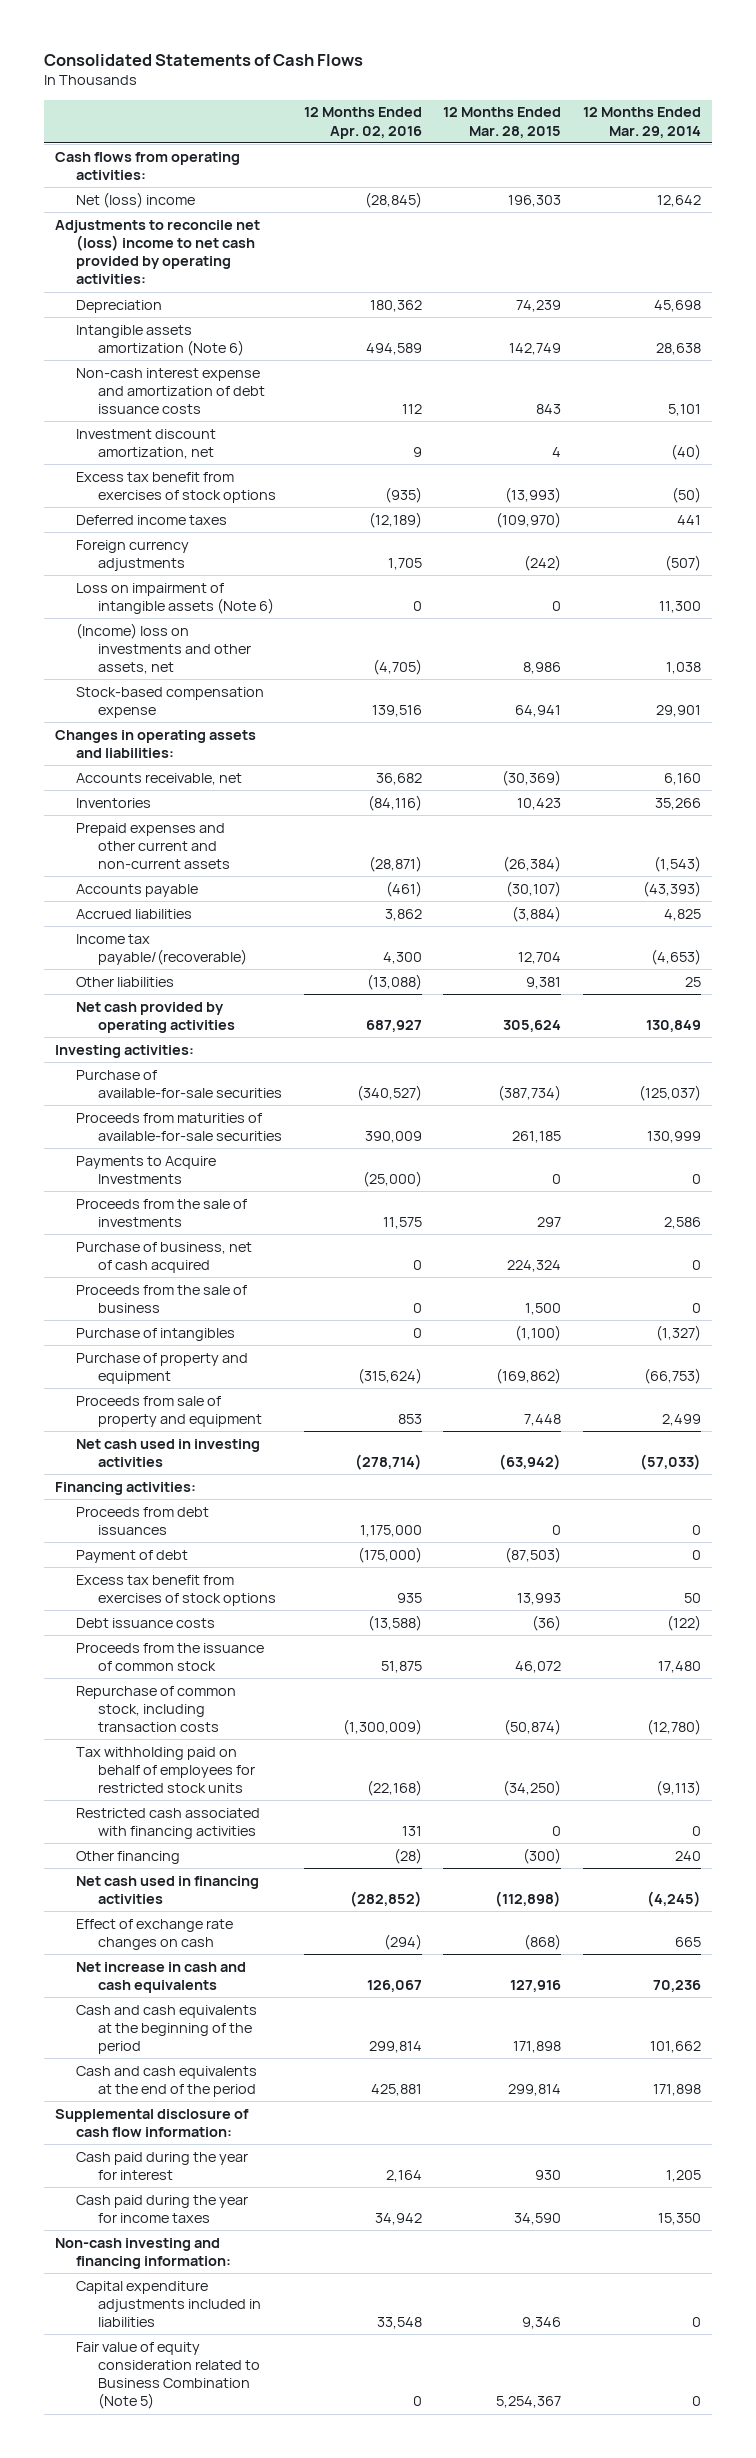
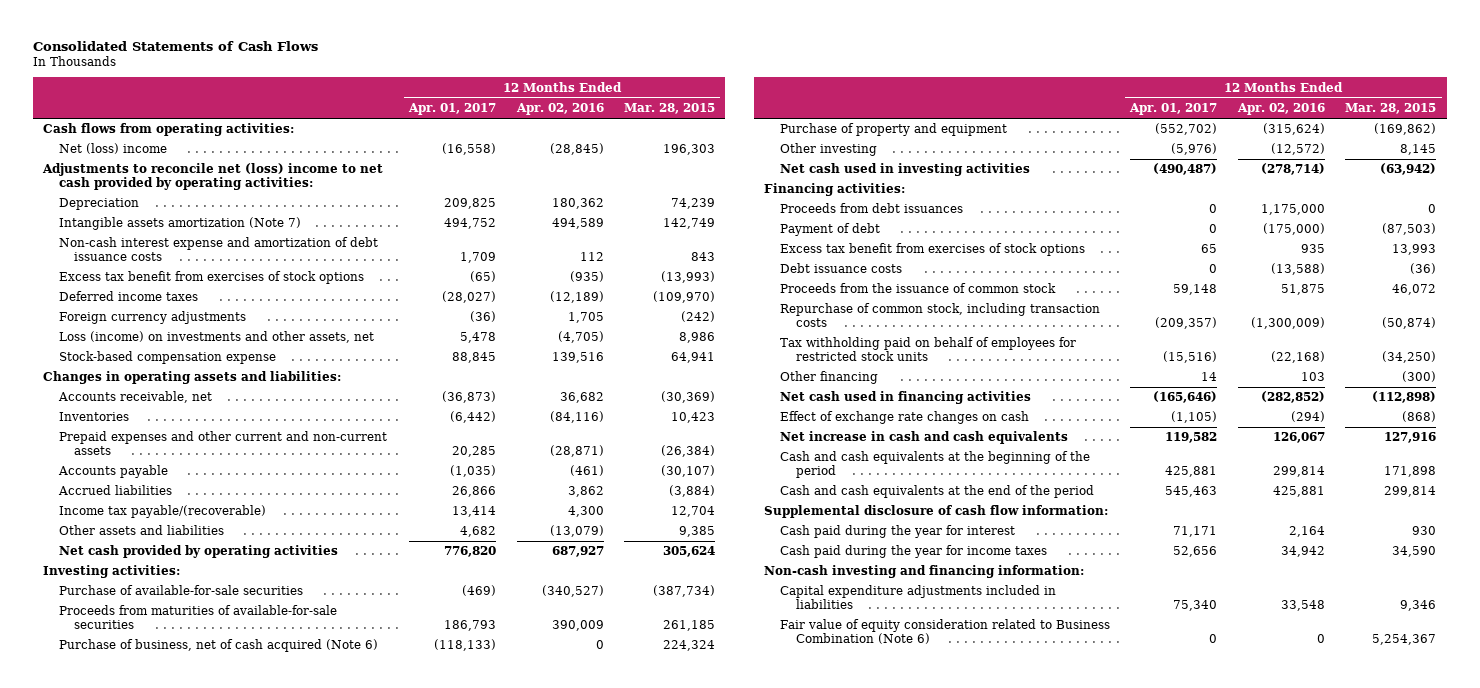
- | 12 Months Ended Apr. 02, 2016 | 12 Months Ended Mar. 28, 2015 | 12 Months Ended Mar. 29, 2014
+ | 12 Months Ended Apr. 01, 2017 | 12 Months Ended Apr. 02, 2016 | 12 Months Ended Mar. 28, 2015
- Intangible assets amortization (Note 6) | 494,589 | 142,749 | 28,638
+ Intangible assets amortization (Note 7) | 494,752 | 494,589 | 142,749
- Investment discount amortization, net | 9 | 4 | (40)
- Loss on impairment of intangible assets (Note 6) | 0 | 0 | 11,300
- (Income) loss on investments and other assets, net | (4,705) | 8,986 | 1,038
+ Loss (income) on investments and other assets, net | 5,478 | (4,705) | 8,986
- Other liabilities | (13,088) | 9,381 | 25
+ Other assets and liabilities | 4,682 | (13,079) | 9,385
- Payments to Acquire Investments | (25,000) | 0 | 0
- Proceeds from the sale of investments | 11,575 | 297 | 2,586
- Purchase of business, net of cash acquired | 0 | 224,324 | 0
- Proceeds from the sale of business | 0 | 1,500 | 0
- Purchase of intangibles | 0 | (1,100) | (1,327)
+ Purchase of business, net of cash acquired (Note 6) | (118,133) | 0 | 224,324
- Proceeds from sale of property and equipment | 853 | 7,448 | 2,499
+ Other investing | (5,976) | (12,572) | 8,145
- Restricted cash associated with financing activities | 131 | 0 | 0
- Other financing | (28) | (300) | 240
+ Other financing | 14 | 103 | (300)
- Fair value of equity consideration related to Business Combination (Note 5) | 0 | 5,254,367 | 0
+ Fair value of equity consideration related to Business Combination (Note 6) | 0 | 0 | 5,254,367

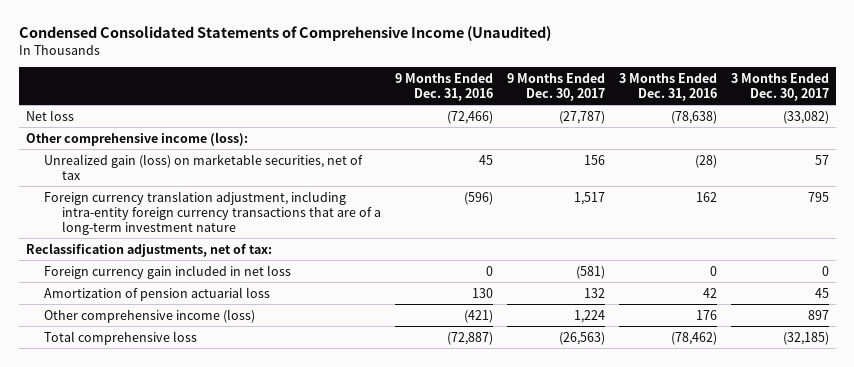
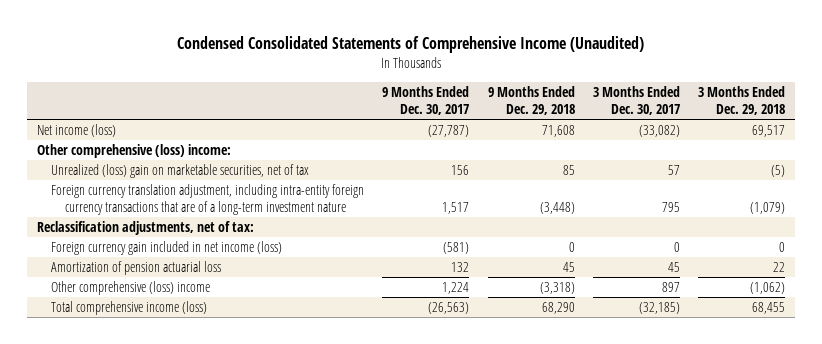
- | 9 Months Ended Dec. 31, 2016 | 9 Months Ended Dec. 30, 2017 | 3 Months Ended Dec. 31, 2016 | 3 Months Ended Dec. 30, 2017
+ | 9 Months Ended Dec. 30, 2017 | 9 Months Ended Dec. 29, 2018 | 3 Months Ended Dec. 30, 2017 | 3 Months Ended Dec. 29, 2018
- Net loss | (72,466) | (27,787) | (78,638) | (33,082)
- Other comprehensive income (loss):
- Unrealized gain (loss) on marketable securities, net of tax | 45 | 156 | (28) | 57
+ Net income (loss) | (27,787) | 71,608 | (33,082) | 69,517
+ Other comprehensive (loss) income:
+ Unrealized (loss) gain on marketable securities, net of tax | 156 | 85 | 57 | (5)
- Foreign currency gain included in net loss | 0 | (581) | 0 | 0
+ Foreign currency gain included in net income (loss) | (581) | 0 | 0 | 0
- Other comprehensive income (loss) | (421) | 1,224 | 176 | 897
- Total comprehensive loss | (72,887) | (26,563) | (78,462) | (32,185)
+ Other comprehensive (loss) income | 1,224 | (3,318) | 897 | (1,062)
+ Total comprehensive income (loss) | (26,563) | 68,290 | (32,185) | 68,455

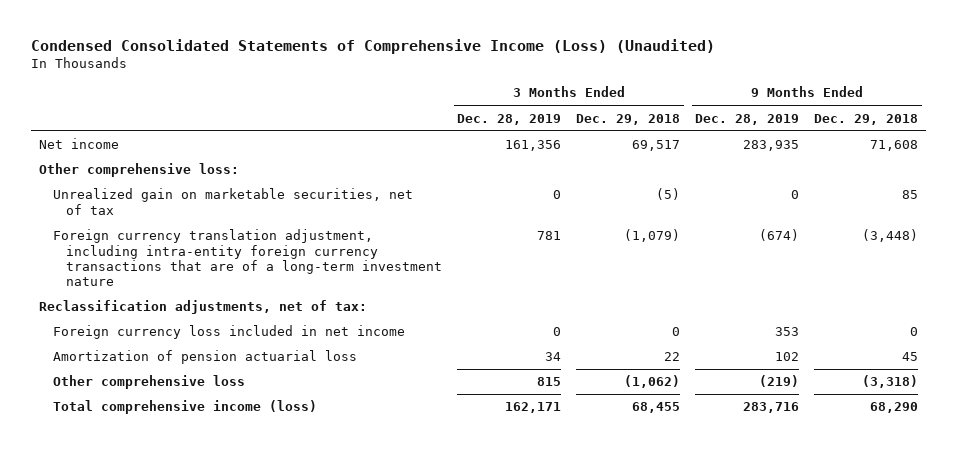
- Condensed Consolidated Statements of Comprehensive Income (Unaudited)
+ Condensed Consolidated Statements of Comprehensive Income (Loss) (Unaudited)
- | 9 Months Ended Dec. 30, 2017 | 9 Months Ended Dec. 29, 2018 | 3 Months Ended Dec. 30, 2017 | 3 Months Ended Dec. 29, 2018
+ | 3 Months Ended Dec. 28, 2019 | 3 Months Ended Dec. 29, 2018 | 9 Months Ended Dec. 28, 2019 | 9 Months Ended Dec. 29, 2018
- Net income (loss) | (27,787) | 71,608 | (33,082) | 69,517
- Other comprehensive (loss) income:
- Unrealized (loss) gain on marketable securities, net of tax | 156 | 85 | 57 | (5)
+ Net income | 161,356 | 69,517 | 283,935 | 71,608
+ Other comprehensive loss:
+ Unrealized gain on marketable securities, net of tax | 0 | (5) | 0 | 85
- Foreign currency gain included in net income (loss) | (581) | 0 | 0 | 0
+ Foreign currency loss included in net income | 0 | 0 | 353 | 0
- Other comprehensive (loss) income | 1,224 | (3,318) | 897 | (1,062)
+ Other comprehensive loss | 815 | (1,062) | (219) | (3,318)

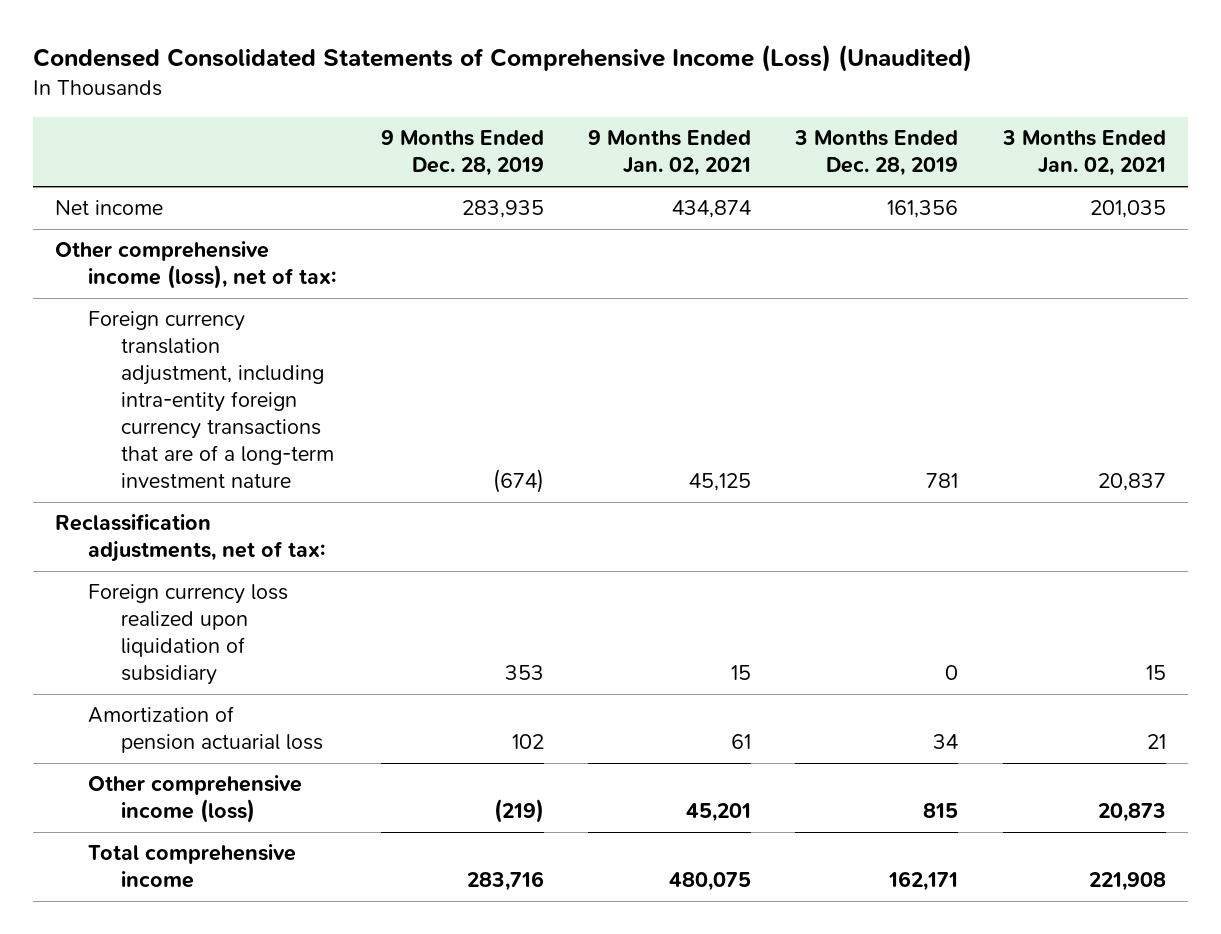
- | 3 Months Ended Dec. 28, 2019 | 3 Months Ended Dec. 29, 2018 | 9 Months Ended Dec. 28, 2019 | 9 Months Ended Dec. 29, 2018
+ | 9 Months Ended Dec. 28, 2019 | 9 Months Ended Jan. 02, 2021 | 3 Months Ended Dec. 28, 2019 | 3 Months Ended Jan. 02, 2021
- Other comprehensive loss:
- Unrealized gain on marketable securities, net of tax | 0 | (5) | 0 | 85
+ Other comprehensive income (loss), net of tax:
- Foreign currency loss included in net income | 0 | 0 | 353 | 0
+ Foreign currency loss realized upon liquidation of subsidiary | 353 | 15 | 0 | 15
- Other comprehensive loss | 815 | (1,062) | (219) | (3,318)
- Total comprehensive income (loss) | 162,171 | 68,455 | 283,716 | 68,290
+ Other comprehensive income (loss) | (219) | 45,201 | 815 | 20,873
+ Total comprehensive income | 283,716 | 480,075 | 162,171 | 221,908

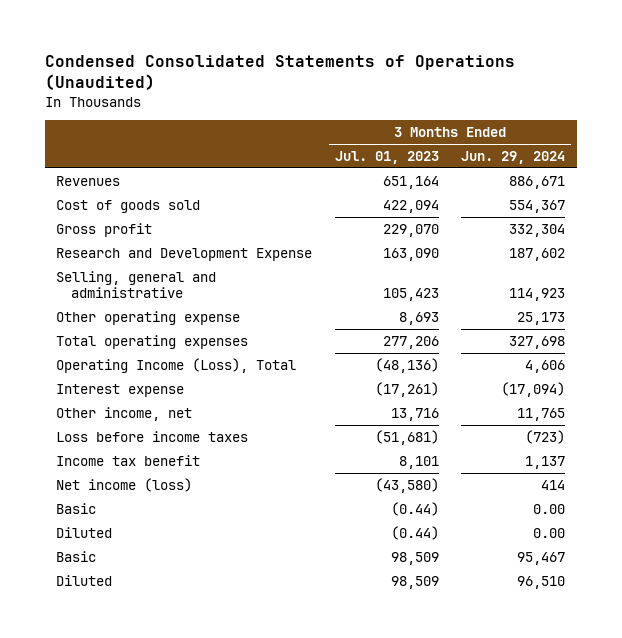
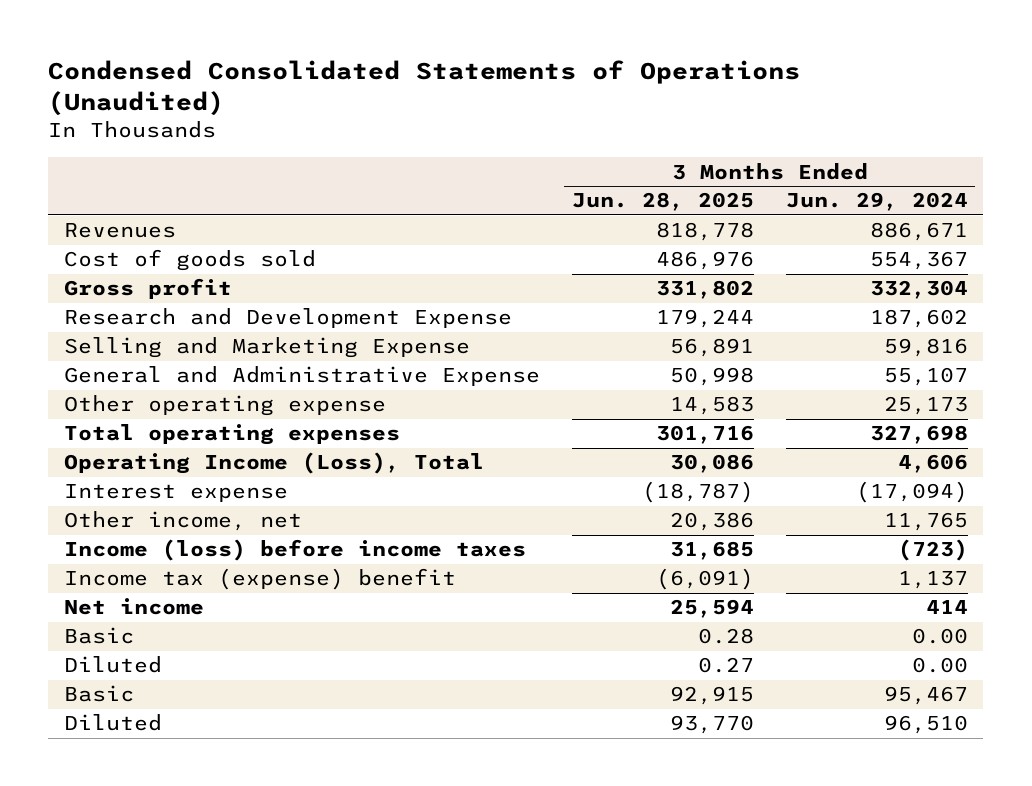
- | 3 Months Ended Jul. 01, 2023 | 3 Months Ended Jun. 29, 2024
+ | 3 Months Ended Jun. 28, 2025 | 3 Months Ended Jun. 29, 2024
- Selling, general and administrative | 105,423 | 114,923
+ Selling and Marketing Expense | 56,891 | 59,816
+ General and Administrative Expense | 50,998 | 55,107
- Loss before income taxes | (51,681) | (723)
- Income tax benefit | 8,101 | 1,137
- Net income (loss) | (43,580) | 414
+ Income (loss) before income taxes | 31,685 | (723)
+ Income tax (expense) benefit | (6,091) | 1,137
+ Net income | 25,594 | 414

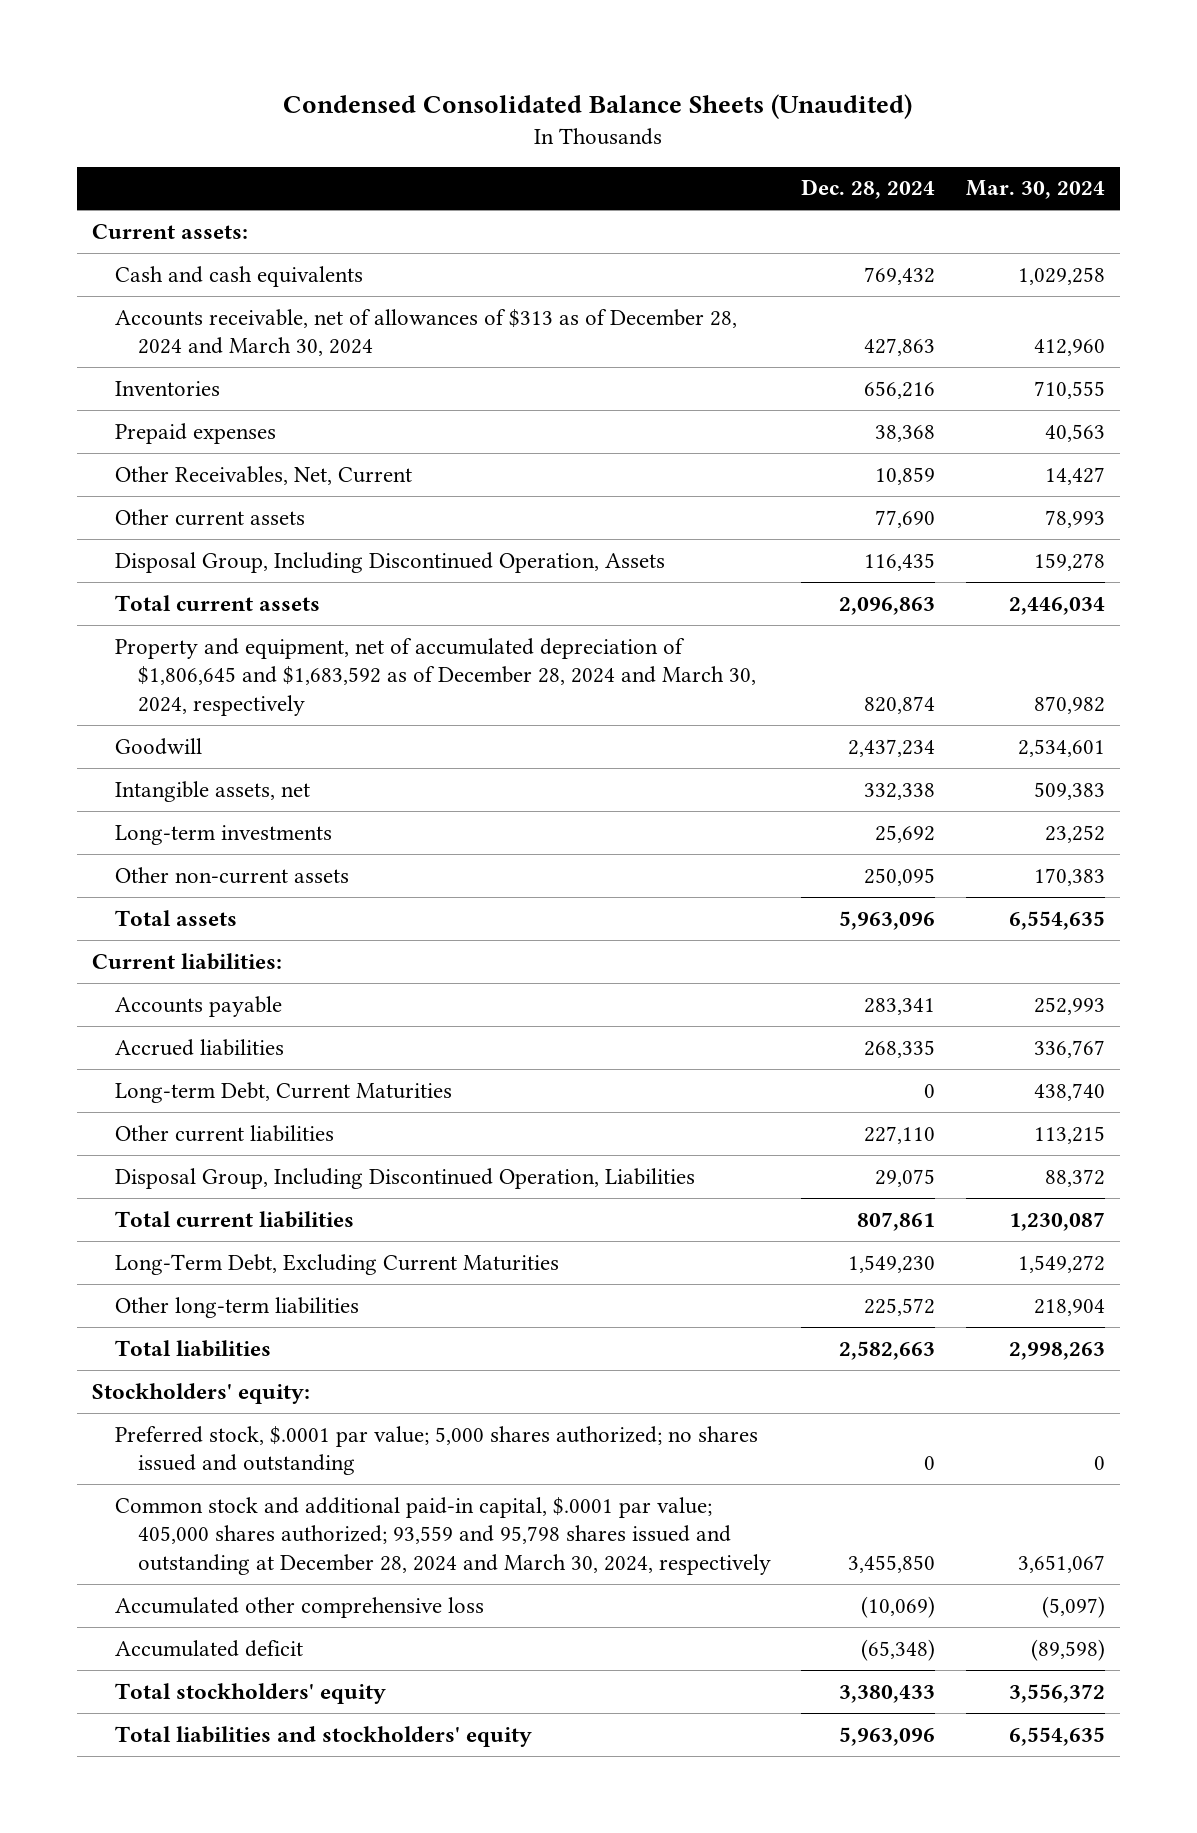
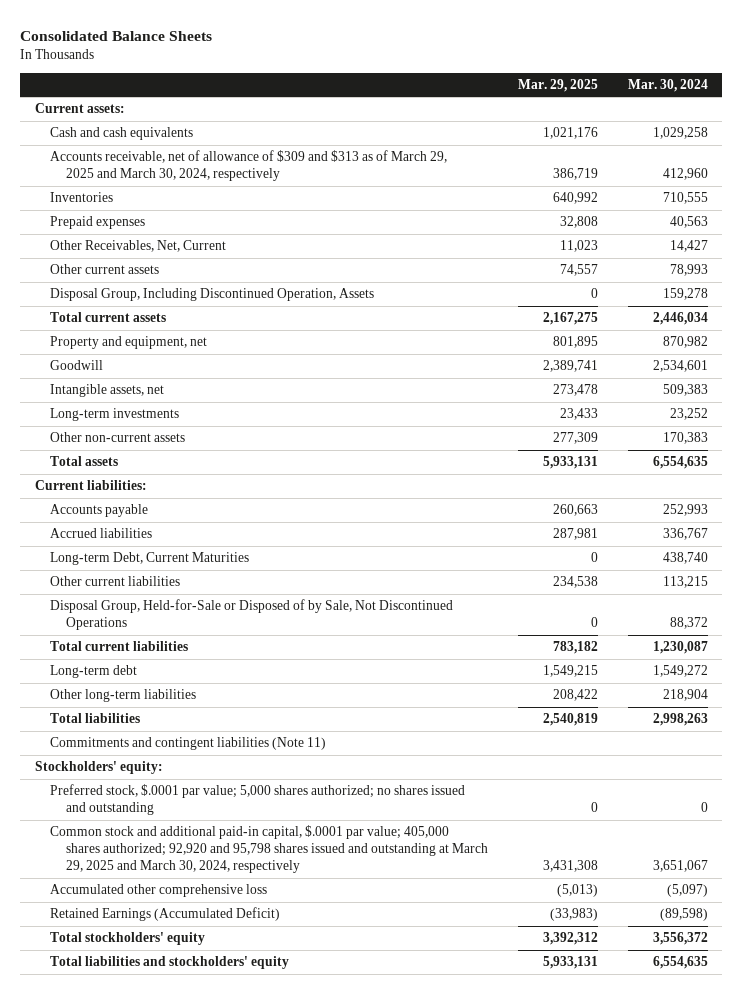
- Condensed Consolidated Balance Sheets (Unaudited)
+ Consolidated Balance Sheets
- | Dec. 28, 2024 | Mar. 30, 2024
+ | Mar. 29, 2025 | Mar. 30, 2024
- Accounts receivable, net of allowances of $313 as of December 28, 2024 and March 30, 2024 | 427,863 | 412,960
+ Accounts receivable, net of allowance of $309 and $313 as of March 29, 2025 and March 30, 2024, respectively | 386,719 | 412,960
- Property and equipment, net of accumulated depreciation of $1,806,645 and $1,683,592 as of December 28, 2024 and March 30, 2024, respectively | 820,874 | 870,982
+ Property and equipment, net | 801,895 | 870,982
- Disposal Group, Including Discontinued Operation, Liabilities | 29,075 | 88,372
+ Disposal Group, Held-for-Sale or Disposed of by Sale, Not Discontinued Operations | 0 | 88,372
- Long-Term Debt, Excluding Current Maturities | 1,549,230 | 1,549,272
+ Long-term debt | 1,549,215 | 1,549,272
+ Commitments and contingent liabilities (Note 11)
- Common stock and additional paid-in capital, $.0001 par value; 405,000 shares authorized; 93,559 and 95,798 shares issued and outstanding at December 28, 2024 and March 30, 2024, respectively | 3,455,850 | 3,651,067
+ Common stock and additional paid-in capital, $.0001 par value; 405,000 shares authorized; 92,920 and 95,798 shares issued and outstanding at March 29, 2025 and March 30, 2024, respectively | 3,431,308 | 3,651,067
- Accumulated deficit | (65,348) | (89,598)
+ Retained Earnings (Accumulated Deficit) | (33,983) | (89,598)

